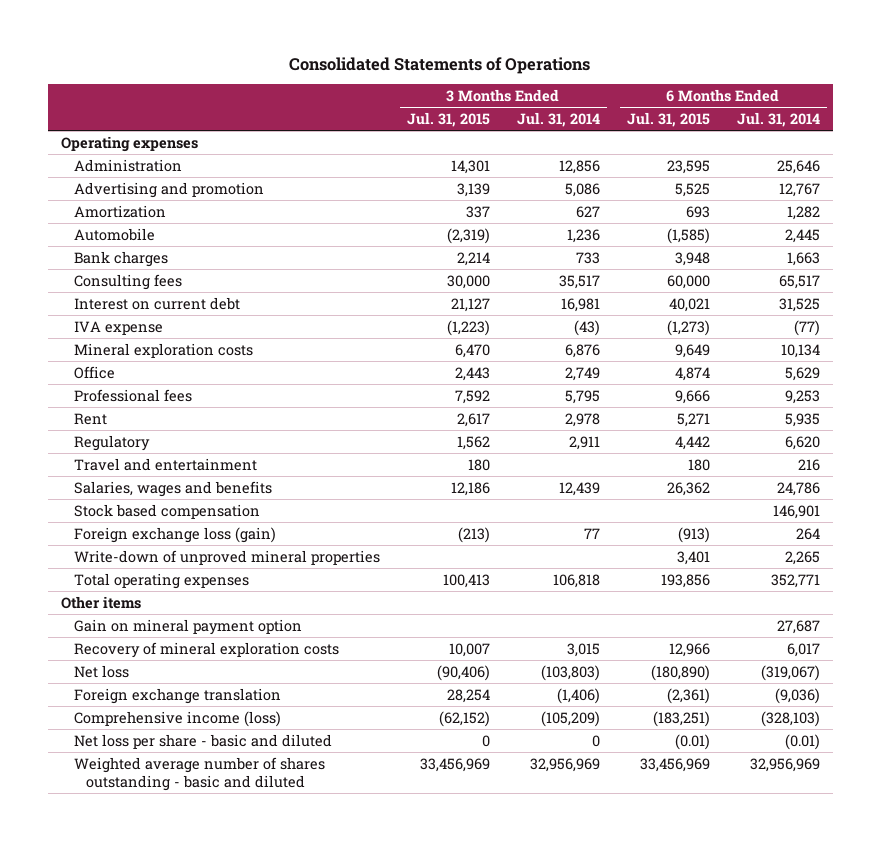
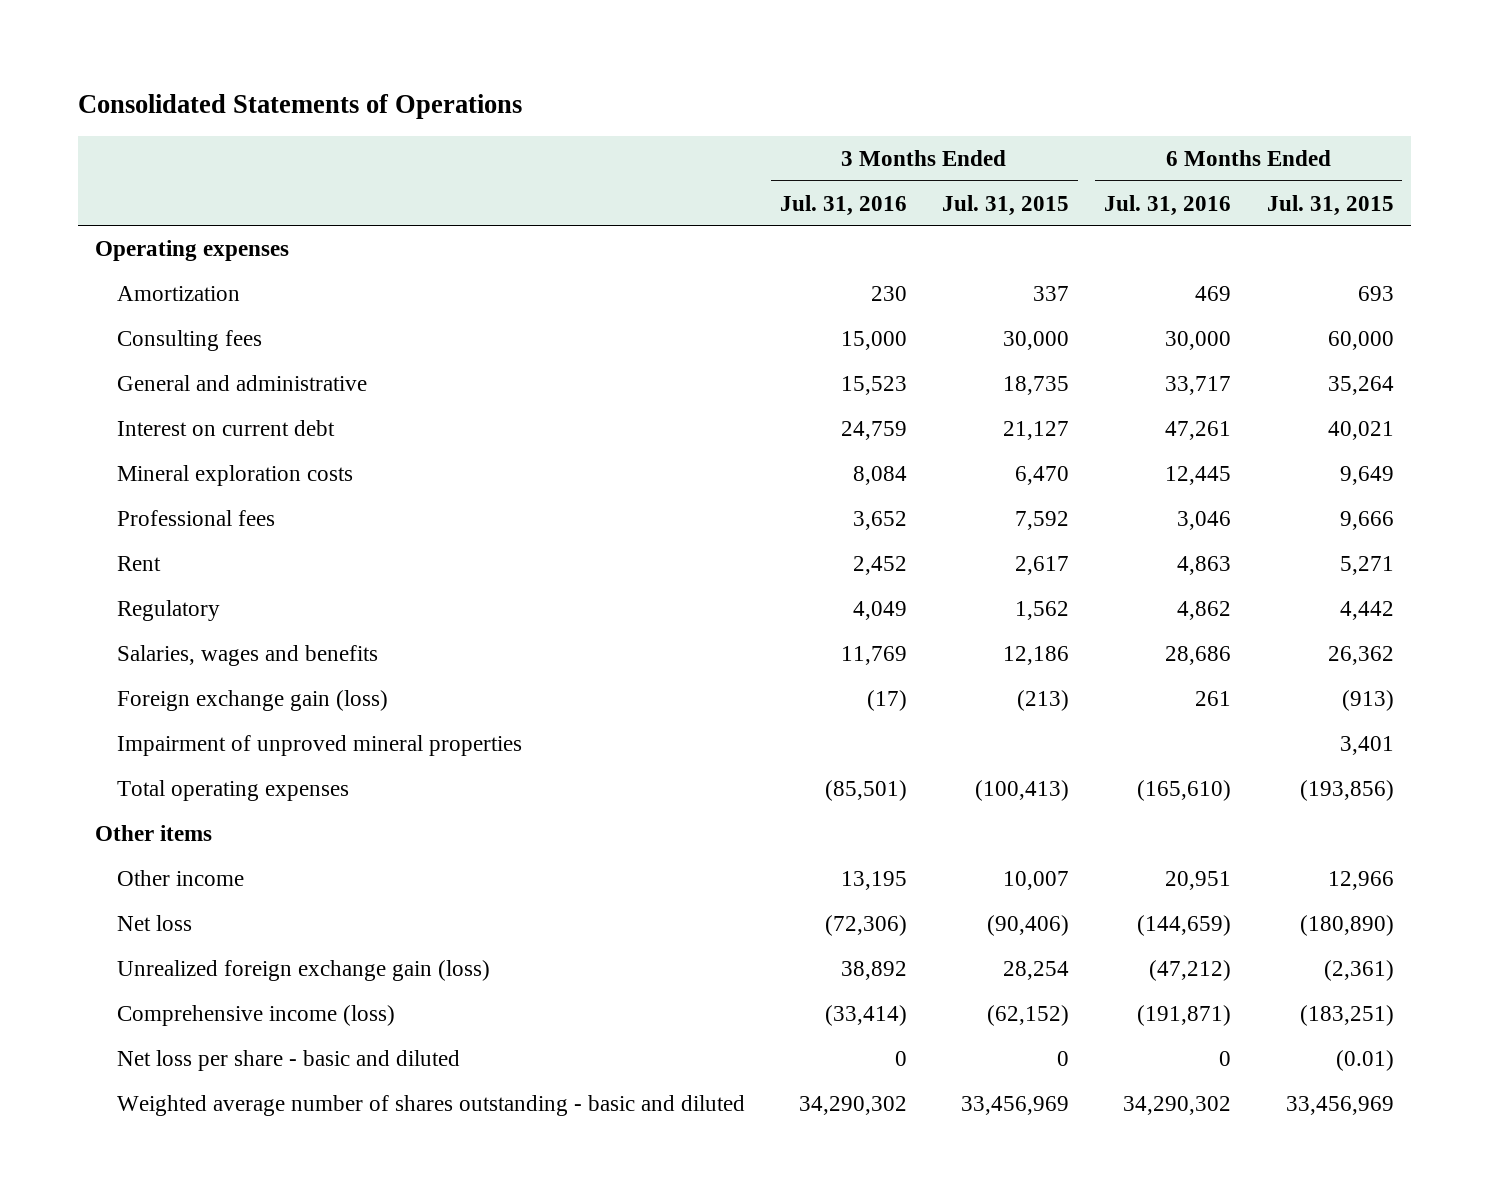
- | 3 Months Ended Jul. 31, 2015 | 3 Months Ended Jul. 31, 2014 | 6 Months Ended Jul. 31, 2015 | 6 Months Ended Jul. 31, 2014
+ | 3 Months Ended Jul. 31, 2016 | 3 Months Ended Jul. 31, 2015 | 6 Months Ended Jul. 31, 2016 | 6 Months Ended Jul. 31, 2015
- Administration | 14,301 | 12,856 | 23,595 | 25,646
- Advertising and promotion | 3,139 | 5,086 | 5,525 | 12,767
- Automobile | (2,319) | 1,236 | (1,585) | 2,445
- Bank charges | 2,214 | 733 | 3,948 | 1,663
+ General and administrative | 15,523 | 18,735 | 33,717 | 35,264
- IVA expense | (1,223) | (43) | (1,273) | (77)
- Office | 2,443 | 2,749 | 4,874 | 5,629
- Travel and entertainment | 180 | | 180 | 216
- Stock based compensation | | | | 146,901
- Foreign exchange loss (gain) | (213) | 77 | (913) | 264
- Write-down of unproved mineral properties | | | 3,401 | 2,265
- Total operating expenses | 100,413 | 106,818 | 193,856 | 352,771
+ Foreign exchange gain (loss) | (17) | (213) | 261 | (913)
+ Impairment of unproved mineral properties | | | | 3,401
+ Total operating expenses | (85,501) | (100,413) | (165,610) | (193,856)
- Gain on mineral payment option | | | | 27,687
- Recovery of mineral exploration costs | 10,007 | 3,015 | 12,966 | 6,017
+ Other income | 13,195 | 10,007 | 20,951 | 12,966
- Foreign exchange translation | 28,254 | (1,406) | (2,361) | (9,036)
+ Unrealized foreign exchange gain (loss) | 38,892 | 28,254 | (47,212) | (2,361)

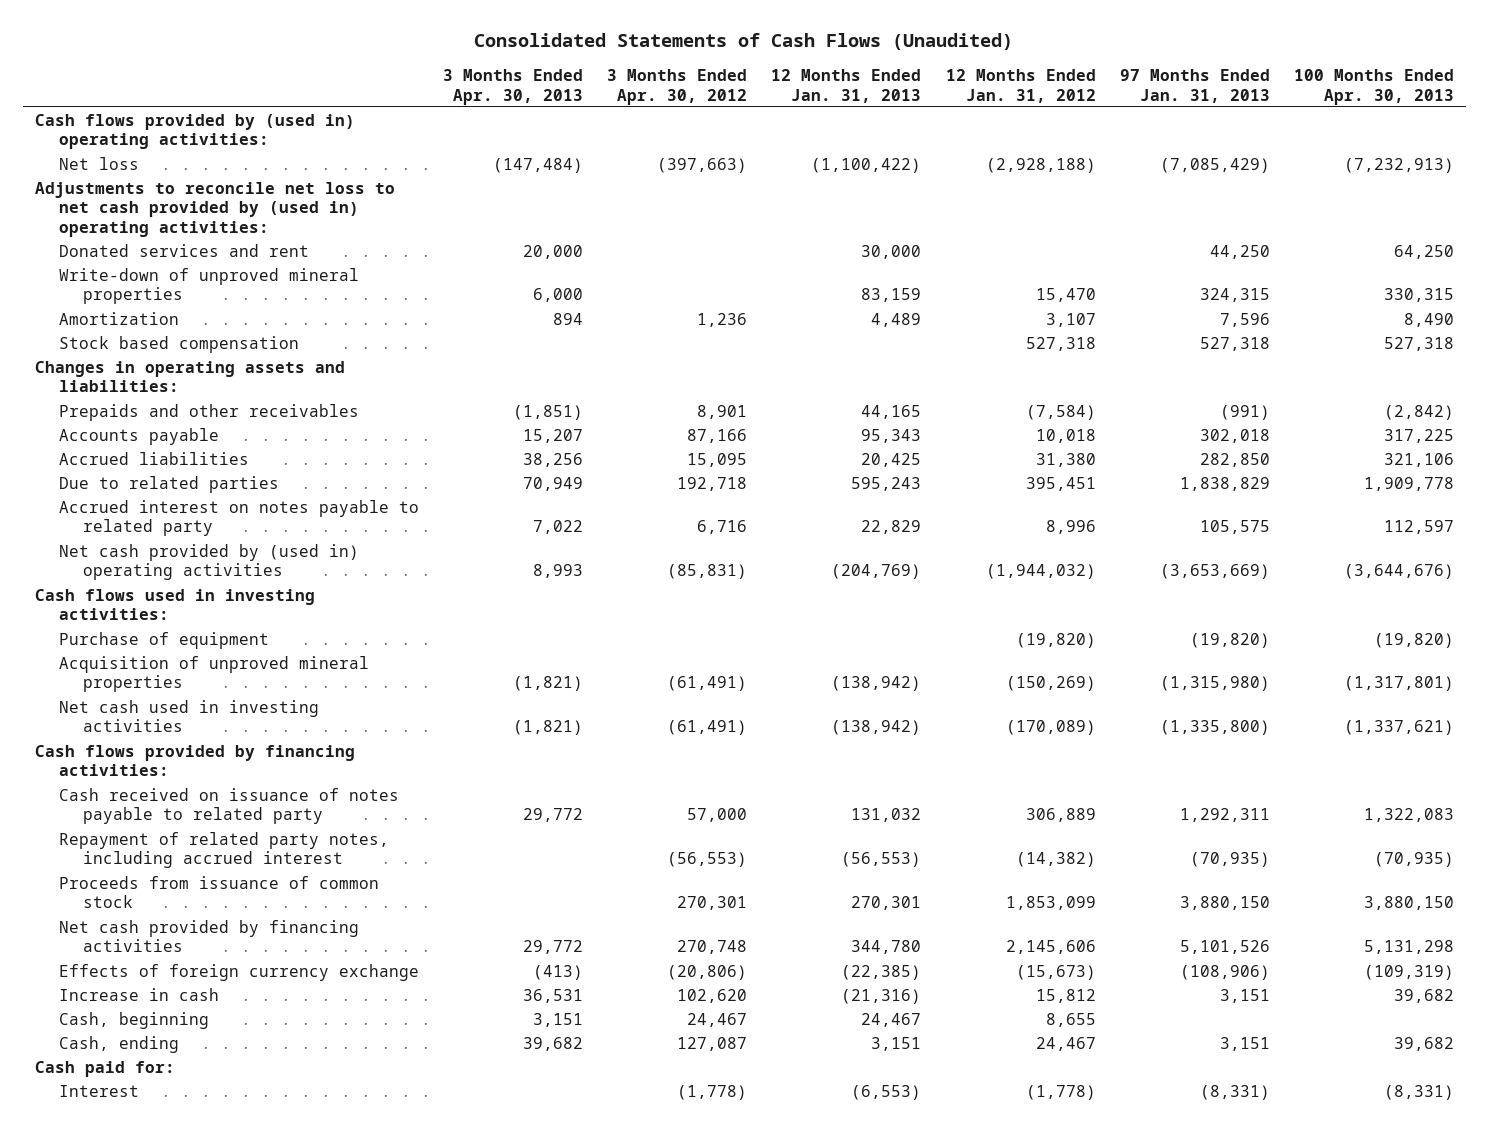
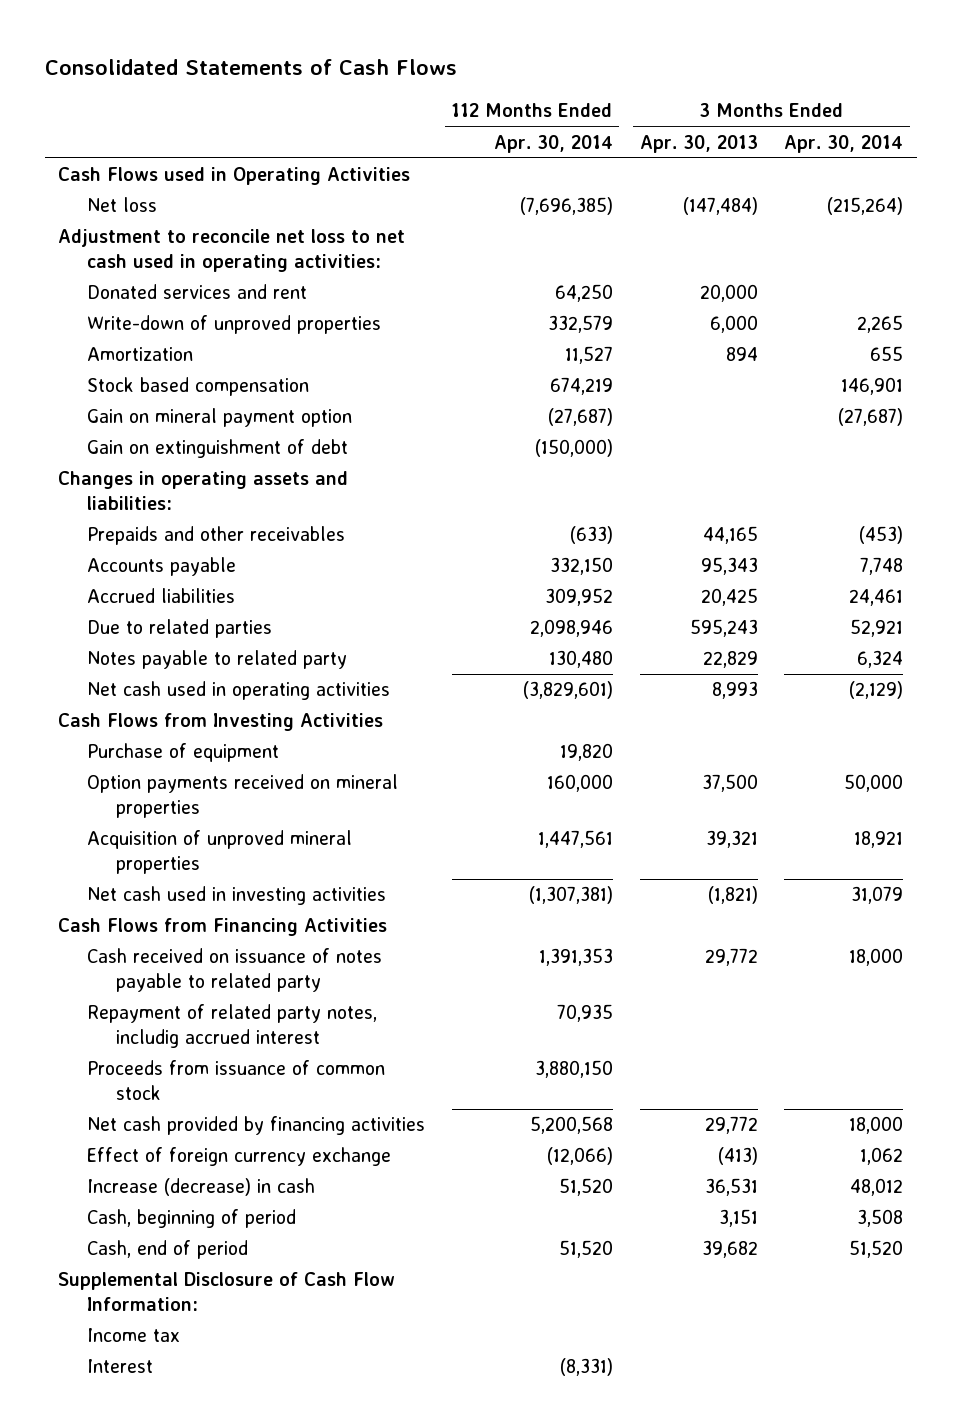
- Consolidated Statements of Cash Flows (Unaudited)
+ Consolidated Statements of Cash Flows
- | 3 Months Ended Apr. 30, 2013 | 3 Months Ended Apr. 30, 2012 | 12 Months Ended Jan. 31, 2013 | 12 Months Ended Jan. 31, 2012 | 97 Months Ended Jan. 31, 2013 | 100 Months Ended Apr. 30, 2013
+ | 112 Months Ended Apr. 30, 2014 | 3 Months Ended Apr. 30, 2013 | 3 Months Ended Apr. 30, 2014
- Cash flows provided by (used in) operating activities:
+ Cash Flows used in Operating Activities
- Adjustments to reconcile net loss to net cash provided by (used in) operating activities:
+ Adjustment to reconcile net loss to net cash used in operating activities:
- Write-down of unproved mineral properties | 6,000 | | 83,159 | 15,470 | 324,315 | 330,315
+ Write-down of unproved properties | 332,579 | 6,000 | 2,265
+ Gain on mineral payment option | (27,687) | | (27,687)
+ Gain on extinguishment of debt | (150,000) | |
- Prepaids and other receivables | (1,851) | 8,901 | 44,165 | (7,584) | (991) | (2,842)
- Accounts payable | 15,207 | 87,166 | 95,343 | 10,018 | 302,018 | 317,225
- Accrued liabilities | 38,256 | 15,095 | 20,425 | 31,380 | 282,850 | 321,106
- Due to related parties | 70,949 | 192,718 | 595,243 | 395,451 | 1,838,829 | 1,909,778
- Accrued interest on notes payable to related party | 7,022 | 6,716 | 22,829 | 8,996 | 105,575 | 112,597
- Net cash provided by (used in) operating activities | 8,993 | (85,831) | (204,769) | (1,944,032) | (3,653,669) | (3,644,676)
- Cash flows used in investing activities:
+ Prepaids and other receivables | (633) | 44,165 | (453)
+ Accounts payable | 332,150 | 95,343 | 7,748
+ Accrued liabilities | 309,952 | 20,425 | 24,461
+ Due to related parties | 2,098,946 | 595,243 | 52,921
+ Notes payable to related party | 130,480 | 22,829 | 6,324
+ Net cash used in operating activities | (3,829,601) | 8,993 | (2,129)
+ Cash Flows from Investing Activities
- Acquisition of unproved mineral properties | (1,821) | (61,491) | (138,942) | (150,269) | (1,315,980) | (1,317,801)
+ Option payments received on mineral properties | 160,000 | 37,500 | 50,000
+ Acquisition of unproved mineral properties | 1,447,561 | 39,321 | 18,921
- Cash flows provided by financing activities:
+ Cash Flows from Financing Activities
- Repayment of related party notes, including accrued interest | | (56,553) | (56,553) | (14,382) | (70,935) | (70,935)
+ Repayment of related party notes, includig accrued interest | 70,935 | |
- Effects of foreign currency exchange | (413) | (20,806) | (22,385) | (15,673) | (108,906) | (109,319)
- Increase in cash | 36,531 | 102,620 | (21,316) | 15,812 | 3,151 | 39,682
- Cash, beginning | 3,151 | 24,467 | 24,467 | 8,655 | |
- Cash, ending | 39,682 | 127,087 | 3,151 | 24,467 | 3,151 | 39,682
- Cash paid for:
+ Effect of foreign currency exchange | (12,066) | (413) | 1,062
+ Increase (decrease) in cash | 51,520 | 36,531 | 48,012
+ Cash, beginning of period | | 3,151 | 3,508
+ Cash, end of period | 51,520 | 39,682 | 51,520
+ Supplemental Disclosure of Cash Flow Information:
+ Income tax

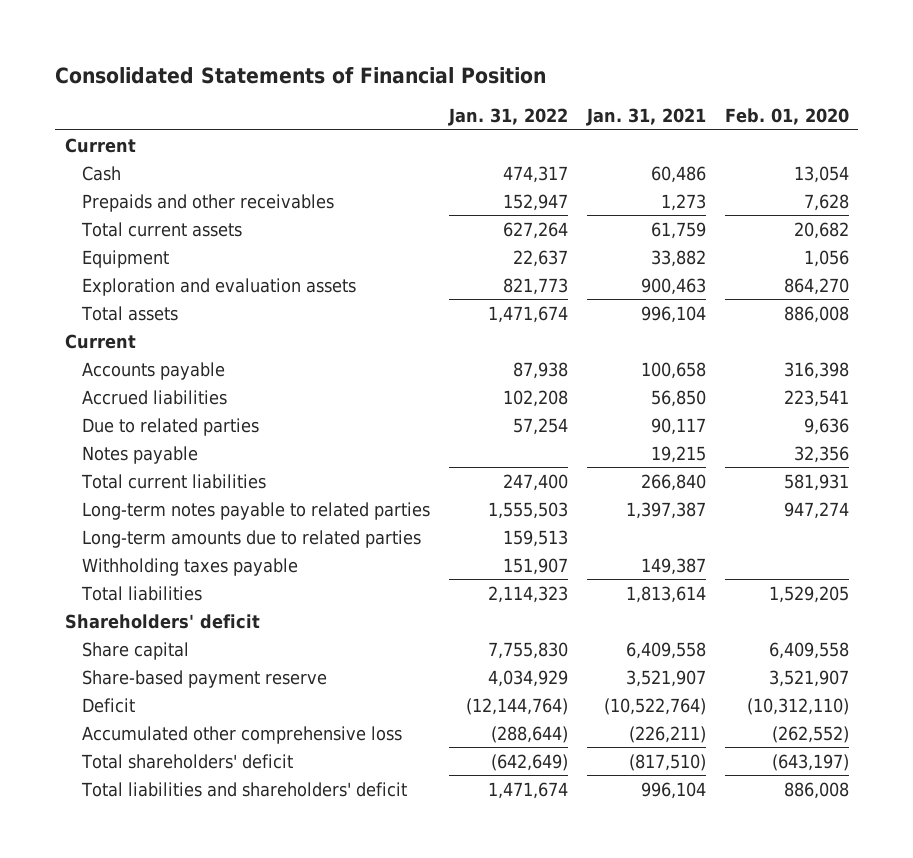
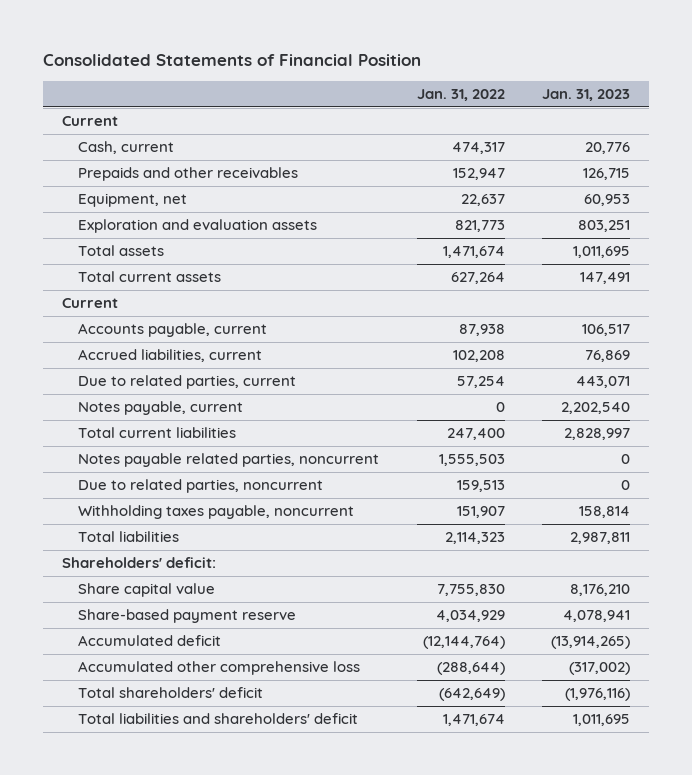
- | Jan. 31, 2022 | Jan. 31, 2021 | Feb. 01, 2020
+ | Jan. 31, 2022 | Jan. 31, 2023
- Cash | 474,317 | 60,486 | 13,054
+ Cash, current | 474,317 | 20,776
- Equipment | 22,637 | 33,882 | 1,056
+ Equipment, net | 22,637 | 60,953
moved down: Total current assets | 627,264 | 147,491
- Accounts payable | 87,938 | 100,658 | 316,398
- Accrued liabilities | 102,208 | 56,850 | 223,541
- Due to related parties | 57,254 | 90,117 | 9,636
- Notes payable | | 19,215 | 32,356
+ Accounts payable, current | 87,938 | 106,517
+ Accrued liabilities, current | 102,208 | 76,869
+ Due to related parties, current | 57,254 | 443,071
+ Notes payable, current | 0 | 2,202,540
- Long-term notes payable to related parties | 1,555,503 | 1,397,387 | 947,274
- Long-term amounts due to related parties | 159,513 | |
- Withholding taxes payable | 151,907 | 149,387 |
+ Notes payable related parties, noncurrent | 1,555,503 | 0
+ Due to related parties, noncurrent | 159,513 | 0
+ Withholding taxes payable, noncurrent | 151,907 | 158,814
- Shareholders' deficit
- Share capital | 7,755,830 | 6,409,558 | 6,409,558
+ Shareholders' deficit:
+ Share capital value | 7,755,830 | 8,176,210
- Deficit | (12,144,764) | (10,522,764) | (10,312,110)
+ Accumulated deficit | (12,144,764) | (13,914,265)

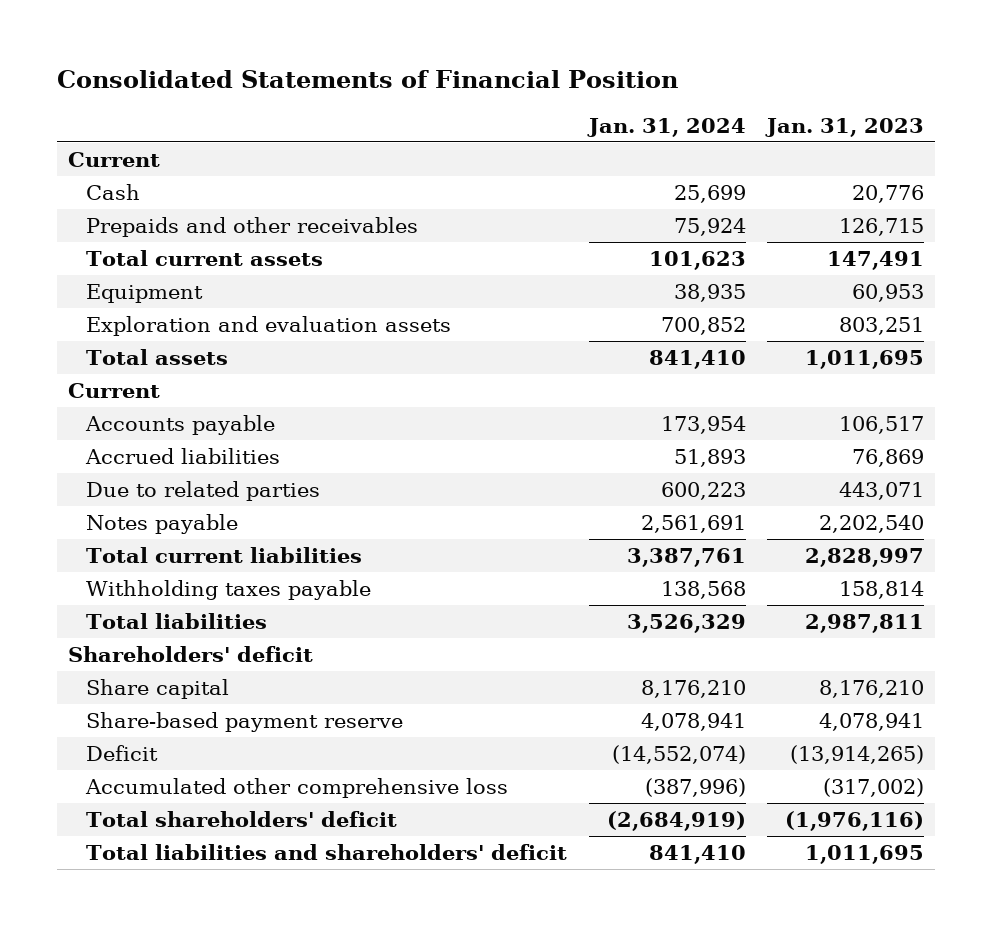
- | Jan. 31, 2022 | Jan. 31, 2023
+ | Jan. 31, 2024 | Jan. 31, 2023
- Cash, current | 474,317 | 20,776
+ Cash | 25,699 | 20,776
- Equipment, net | 22,637 | 60,953
moved up: Total current assets | 101,623 | 147,491
+ Equipment | 38,935 | 60,953
- Accounts payable, current | 87,938 | 106,517
- Accrued liabilities, current | 102,208 | 76,869
- Due to related parties, current | 57,254 | 443,071
- Notes payable, current | 0 | 2,202,540
+ Accounts payable | 173,954 | 106,517
+ Accrued liabilities | 51,893 | 76,869
+ Due to related parties | 600,223 | 443,071
+ Notes payable | 2,561,691 | 2,202,540
- Notes payable related parties, noncurrent | 1,555,503 | 0
- Due to related parties, noncurrent | 159,513 | 0
- Withholding taxes payable, noncurrent | 151,907 | 158,814
+ Withholding taxes payable | 138,568 | 158,814
- Shareholders' deficit:
- Share capital value | 7,755,830 | 8,176,210
+ Shareholders' deficit
+ Share capital | 8,176,210 | 8,176,210
- Accumulated deficit | (12,144,764) | (13,914,265)
+ Deficit | (14,552,074) | (13,914,265)

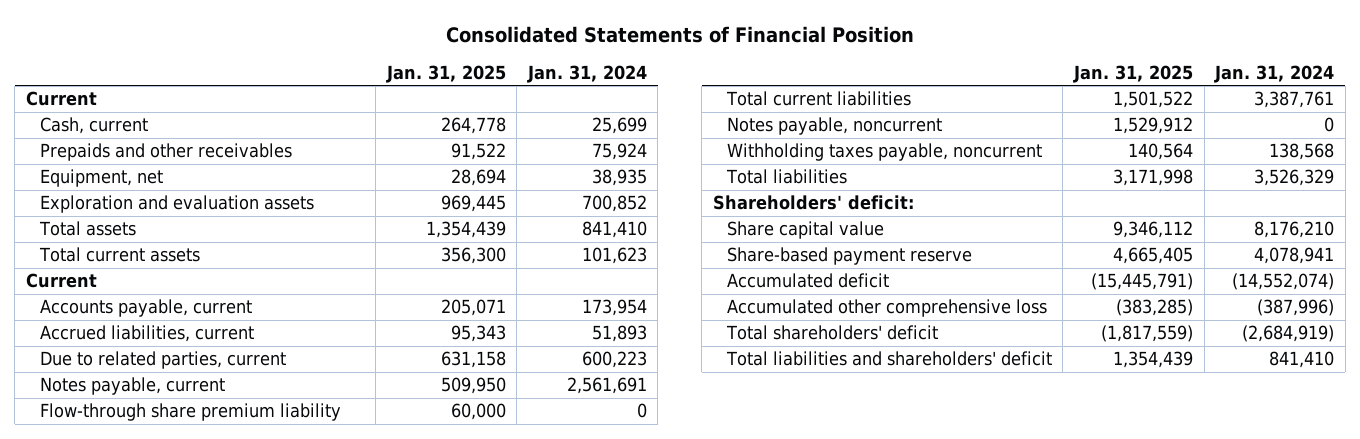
- | Jan. 31, 2024 | Jan. 31, 2023
+ | Jan. 31, 2025 | Jan. 31, 2024
- Cash | 25,699 | 20,776
+ Cash, current | 264,778 | 25,699
- Equipment | 38,935 | 60,953
+ Equipment, net | 28,694 | 38,935
moved down: Total current assets | 356,300 | 101,623
- Accounts payable | 173,954 | 106,517
- Accrued liabilities | 51,893 | 76,869
- Due to related parties | 600,223 | 443,071
- Notes payable | 2,561,691 | 2,202,540
+ Accounts payable, current | 205,071 | 173,954
+ Accrued liabilities, current | 95,343 | 51,893
+ Due to related parties, current | 631,158 | 600,223
+ Notes payable, current | 509,950 | 2,561,691
+ Flow-through share premium liability | 60,000 | 0
- Withholding taxes payable | 138,568 | 158,814
+ Notes payable, noncurrent | 1,529,912 | 0
+ Withholding taxes payable, noncurrent | 140,564 | 138,568
- Shareholders' deficit
- Share capital | 8,176,210 | 8,176,210
+ Shareholders' deficit:
+ Share capital value | 9,346,112 | 8,176,210
- Deficit | (14,552,074) | (13,914,265)
+ Accumulated deficit | (15,445,791) | (14,552,074)

